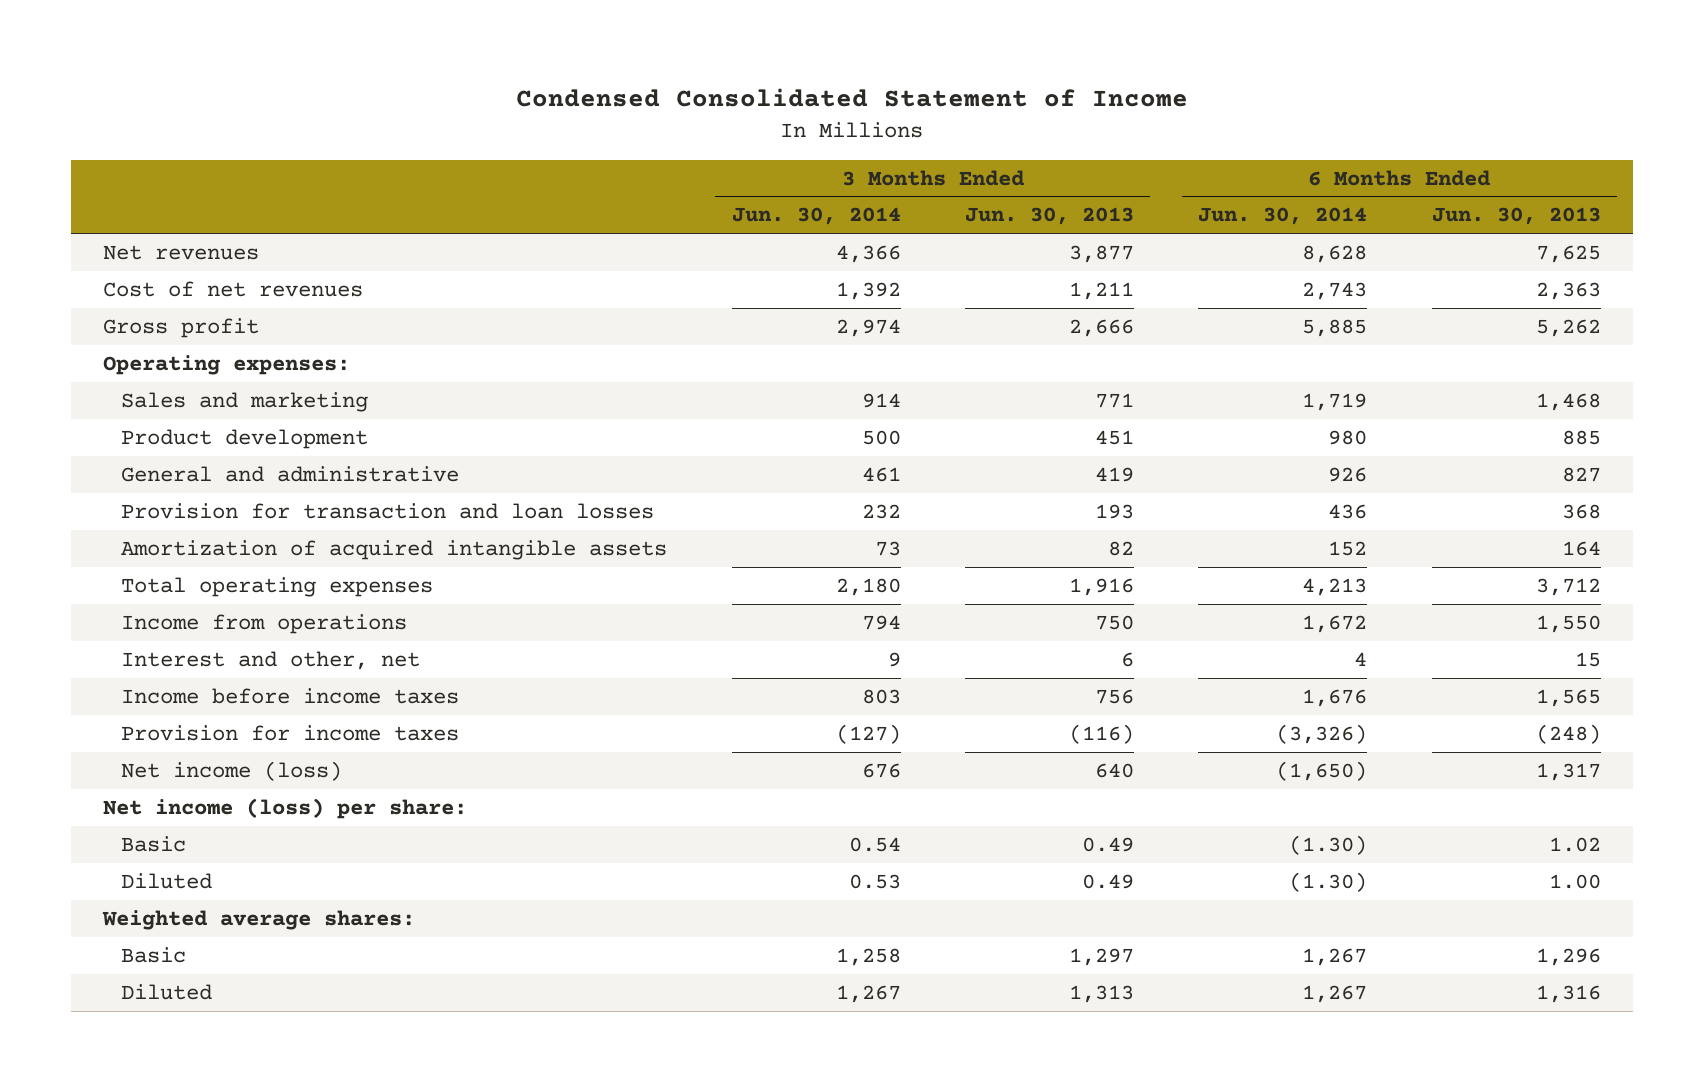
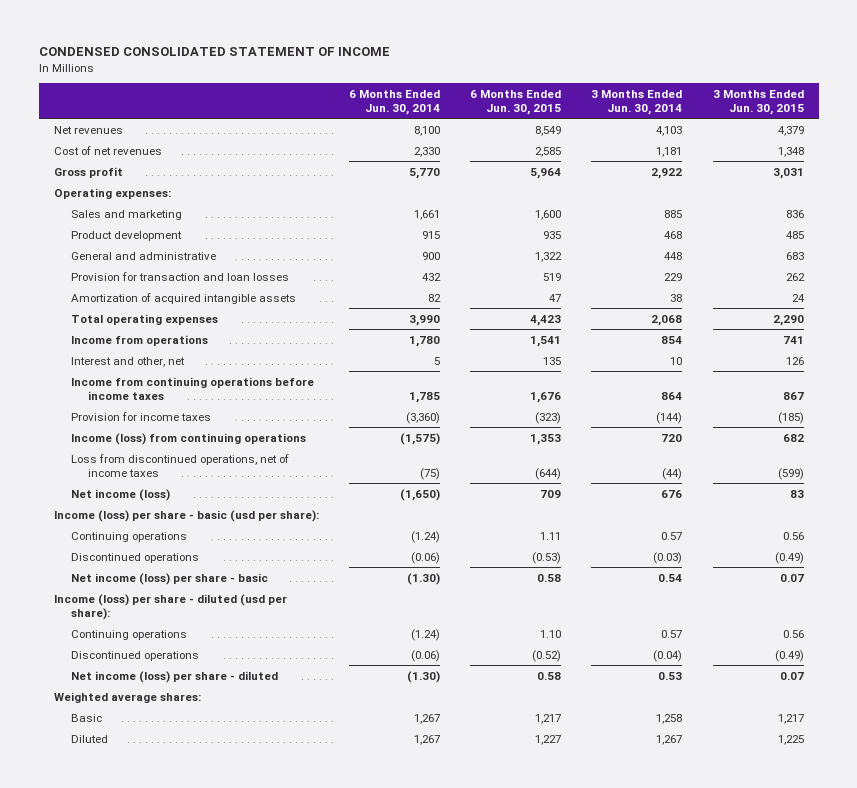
- Condensed Consolidated Statement of Income
+ CONDENSED CONSOLIDATED STATEMENT OF INCOME
- | 3 Months Ended Jun. 30, 2014 | 3 Months Ended Jun. 30, 2013 | 6 Months Ended Jun. 30, 2014 | 6 Months Ended Jun. 30, 2013
+ | 6 Months Ended Jun. 30, 2014 | 6 Months Ended Jun. 30, 2015 | 3 Months Ended Jun. 30, 2014 | 3 Months Ended Jun. 30, 2015
- Net revenues | 4,366 | 3,877 | 8,628 | 7,625
- Cost of net revenues | 1,392 | 1,211 | 2,743 | 2,363
- Gross profit | 2,974 | 2,666 | 5,885 | 5,262
+ Net revenues | 8,100 | 8,549 | 4,103 | 4,379
+ Cost of net revenues | 2,330 | 2,585 | 1,181 | 1,348
+ Gross profit | 5,770 | 5,964 | 2,922 | 3,031
- Sales and marketing | 914 | 771 | 1,719 | 1,468
- Product development | 500 | 451 | 980 | 885
- General and administrative | 461 | 419 | 926 | 827
- Provision for transaction and loan losses | 232 | 193 | 436 | 368
- Amortization of acquired intangible assets | 73 | 82 | 152 | 164
- Total operating expenses | 2,180 | 1,916 | 4,213 | 3,712
- Income from operations | 794 | 750 | 1,672 | 1,550
- Interest and other, net | 9 | 6 | 4 | 15
- Income before income taxes | 803 | 756 | 1,676 | 1,565
- Provision for income taxes | (127) | (116) | (3,326) | (248)
+ Sales and marketing | 1,661 | 1,600 | 885 | 836
+ Product development | 915 | 935 | 468 | 485
+ General and administrative | 900 | 1,322 | 448 | 683
+ Provision for transaction and loan losses | 432 | 519 | 229 | 262
+ Amortization of acquired intangible assets | 82 | 47 | 38 | 24
+ Total operating expenses | 3,990 | 4,423 | 2,068 | 2,290
+ Income from operations | 1,780 | 1,541 | 854 | 741
+ Interest and other, net | 5 | 135 | 10 | 126
+ Income from continuing operations before income taxes | 1,785 | 1,676 | 864 | 867
+ Provision for income taxes | (3,360) | (323) | (144) | (185)
+ Income (loss) from continuing operations | (1,575) | 1,353 | 720 | 682
+ Loss from discontinued operations, net of income taxes | (75) | (644) | (44) | (599)
- Net income (loss) per share:
- Basic | 0.54 | 0.49 | (1.30) | 1.02
- Diluted | 0.53 | 0.49 | (1.30) | 1.00
+ Income (loss) per share - basic (usd per share):
+ Continuing operations | (1.24) | 1.11 | 0.57 | 0.56
+ Discontinued operations | (0.06) | (0.53) | (0.03) | (0.49)
+ Net income (loss) per share - basic | (1.30) | 0.58 | 0.54 | 0.07
+ Income (loss) per share - diluted (usd per share):
+ Continuing operations | (1.24) | 1.10 | 0.57 | 0.56
+ Discontinued operations | (0.06) | (0.52) | (0.04) | (0.49)
+ Net income (loss) per share - diluted | (1.30) | 0.58 | 0.53 | 0.07

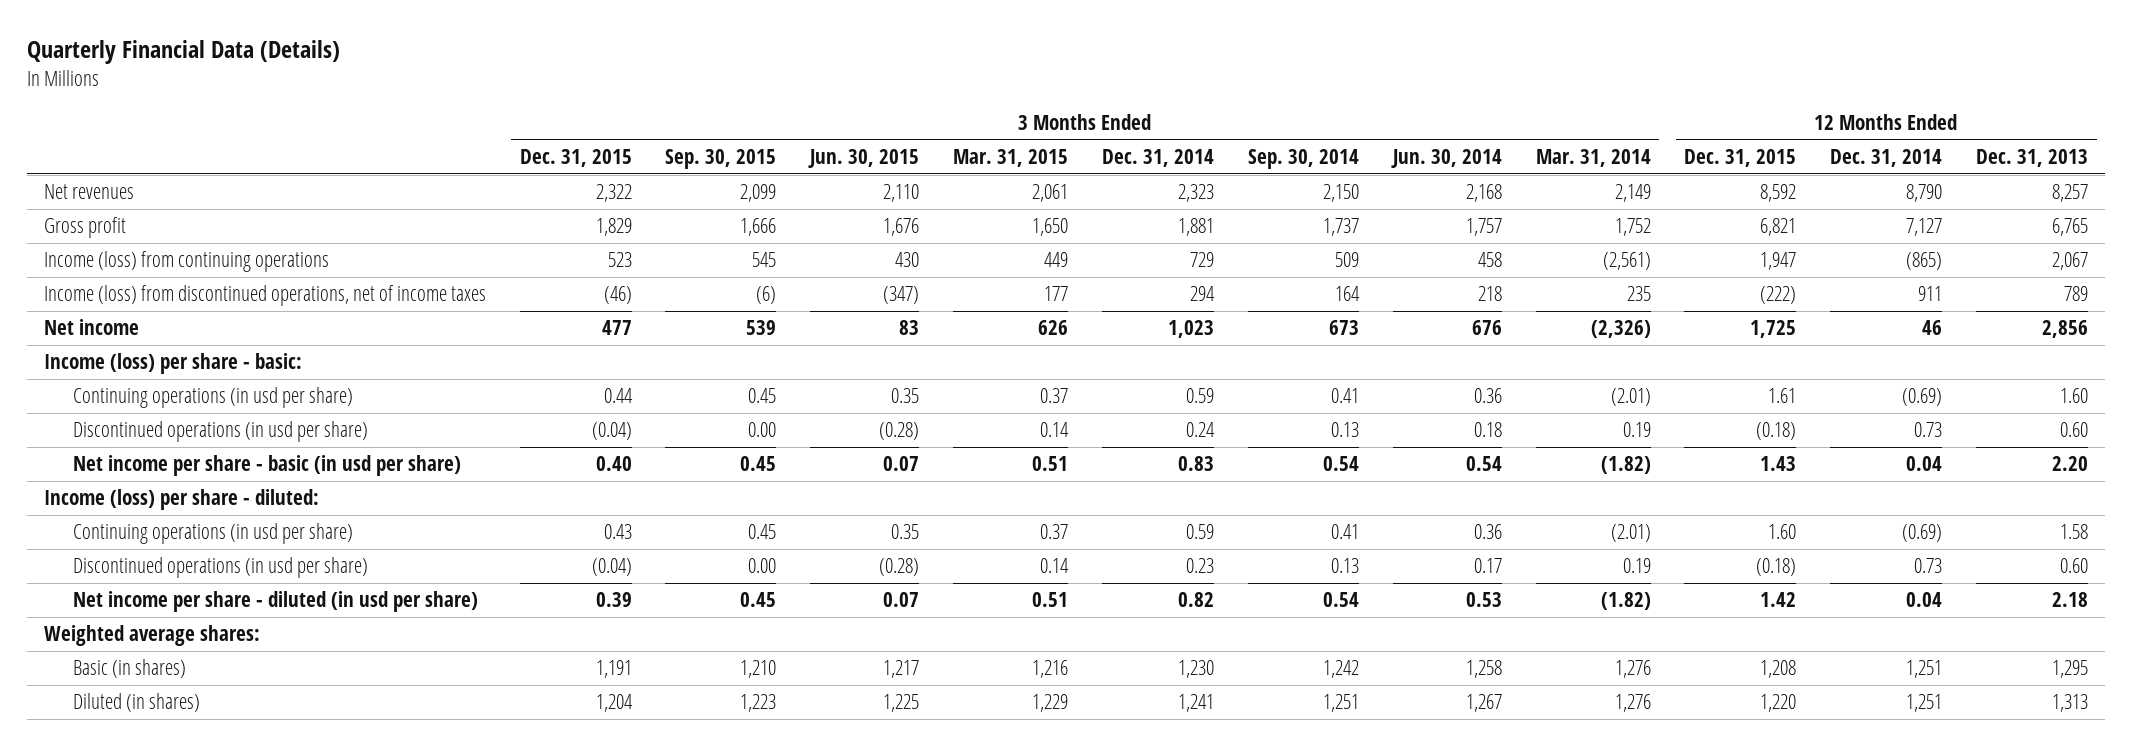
- CONDENSED CONSOLIDATED STATEMENT OF INCOME
+ Quarterly Financial Data (Details)
- | 6 Months Ended Jun. 30, 2014 | 6 Months Ended Jun. 30, 2015 | 3 Months Ended Jun. 30, 2014 | 3 Months Ended Jun. 30, 2015
+ | 3 Months Ended Dec. 31, 2015 | 3 Months Ended Sep. 30, 2015 | 3 Months Ended Jun. 30, 2015 | 3 Months Ended Mar. 31, 2015 | 3 Months Ended Dec. 31, 2014 | 3 Months Ended Sep. 30, 2014 | 3 Months Ended Jun. 30, 2014 | 3 Months Ended Mar. 31, 2014 | 12 Months Ended Dec. 31, 2015 | 12 Months Ended Dec. 31, 2014 | 12 Months Ended Dec. 31, 2013
- Net revenues | 8,100 | 8,549 | 4,103 | 4,379
- Cost of net revenues | 2,330 | 2,585 | 1,181 | 1,348
- Gross profit | 5,770 | 5,964 | 2,922 | 3,031
- Operating expenses:
- Sales and marketing | 1,661 | 1,600 | 885 | 836
- Product development | 915 | 935 | 468 | 485
- General and administrative | 900 | 1,322 | 448 | 683
- Provision for transaction and loan losses | 432 | 519 | 229 | 262
- Amortization of acquired intangible assets | 82 | 47 | 38 | 24
- Total operating expenses | 3,990 | 4,423 | 2,068 | 2,290
- Income from operations | 1,780 | 1,541 | 854 | 741
- Interest and other, net | 5 | 135 | 10 | 126
- Income from continuing operations before income taxes | 1,785 | 1,676 | 864 | 867
- Provision for income taxes | (3,360) | (323) | (144) | (185)
- Income (loss) from continuing operations | (1,575) | 1,353 | 720 | 682
- Loss from discontinued operations, net of income taxes | (75) | (644) | (44) | (599)
- Net income (loss) | (1,650) | 709 | 676 | 83
- Income (loss) per share - basic (usd per share):
- Continuing operations | (1.24) | 1.11 | 0.57 | 0.56
- Discontinued operations | (0.06) | (0.53) | (0.03) | (0.49)
- Net income (loss) per share - basic | (1.30) | 0.58 | 0.54 | 0.07
- Income (loss) per share - diluted (usd per share):
- Continuing operations | (1.24) | 1.10 | 0.57 | 0.56
- Discontinued operations | (0.06) | (0.52) | (0.04) | (0.49)
- Net income (loss) per share - diluted | (1.30) | 0.58 | 0.53 | 0.07
+ Net revenues | 2,322 | 2,099 | 2,110 | 2,061 | 2,323 | 2,150 | 2,168 | 2,149 | 8,592 | 8,790 | 8,257
+ Gross profit | 1,829 | 1,666 | 1,676 | 1,650 | 1,881 | 1,737 | 1,757 | 1,752 | 6,821 | 7,127 | 6,765
+ Income (loss) from continuing operations | 523 | 545 | 430 | 449 | 729 | 509 | 458 | (2,561) | 1,947 | (865) | 2,067
+ Income (loss) from discontinued operations, net of income taxes | (46) | (6) | (347) | 177 | 294 | 164 | 218 | 235 | (222) | 911 | 789
+ Net income | 477 | 539 | 83 | 626 | 1,023 | 673 | 676 | (2,326) | 1,725 | 46 | 2,856
+ Income (loss) per share - basic:
+ Continuing operations (in usd per share) | 0.44 | 0.45 | 0.35 | 0.37 | 0.59 | 0.41 | 0.36 | (2.01) | 1.61 | (0.69) | 1.60
+ Discontinued operations (in usd per share) | (0.04) | 0.00 | (0.28) | 0.14 | 0.24 | 0.13 | 0.18 | 0.19 | (0.18) | 0.73 | 0.60
+ Net income per share - basic (in usd per share) | 0.40 | 0.45 | 0.07 | 0.51 | 0.83 | 0.54 | 0.54 | (1.82) | 1.43 | 0.04 | 2.20
+ Income (loss) per share - diluted:
+ Continuing operations (in usd per share) | 0.43 | 0.45 | 0.35 | 0.37 | 0.59 | 0.41 | 0.36 | (2.01) | 1.60 | (0.69) | 1.58
+ Discontinued operations (in usd per share) | (0.04) | 0.00 | (0.28) | 0.14 | 0.23 | 0.13 | 0.17 | 0.19 | (0.18) | 0.73 | 0.60
+ Net income per share - diluted (in usd per share) | 0.39 | 0.45 | 0.07 | 0.51 | 0.82 | 0.54 | 0.53 | (1.82) | 1.42 | 0.04 | 2.18
- Basic | 1,267 | 1,217 | 1,258 | 1,217
- Diluted | 1,267 | 1,227 | 1,267 | 1,225
+ Basic (in shares) | 1,191 | 1,210 | 1,217 | 1,216 | 1,230 | 1,242 | 1,258 | 1,276 | 1,208 | 1,251 | 1,295
+ Diluted (in shares) | 1,204 | 1,223 | 1,225 | 1,229 | 1,241 | 1,251 | 1,267 | 1,276 | 1,220 | 1,251 | 1,313

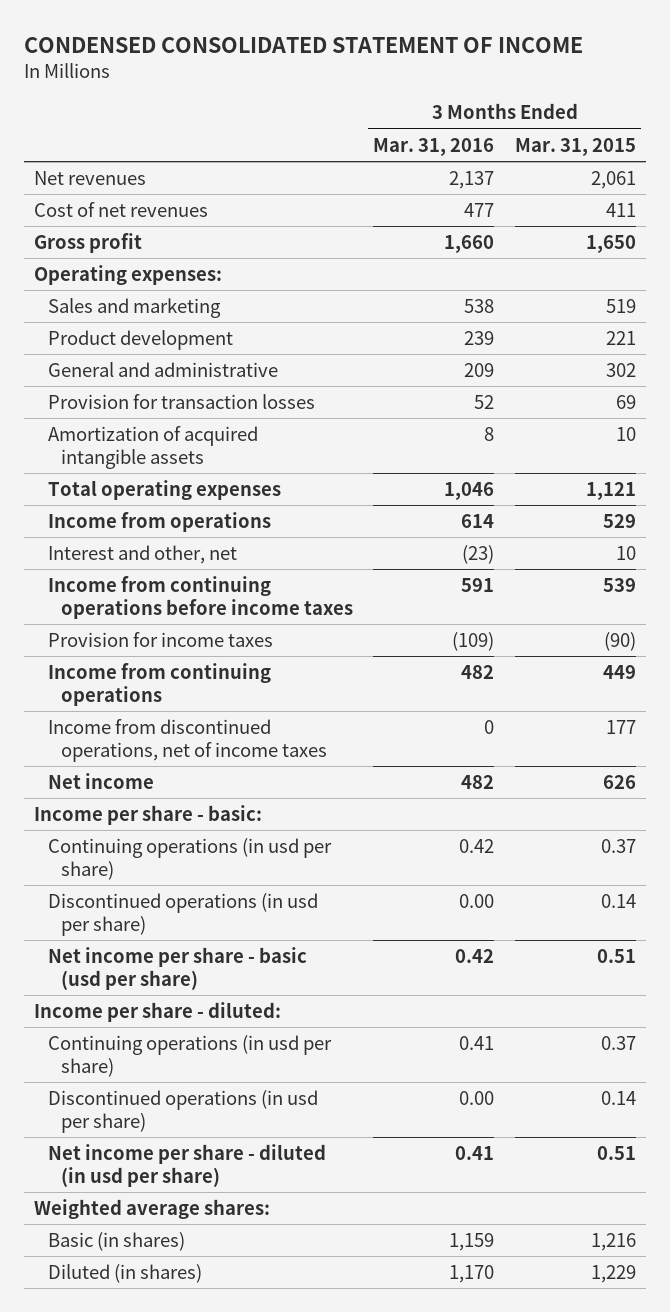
- Quarterly Financial Data (Details)
+ CONDENSED CONSOLIDATED STATEMENT OF INCOME
- | 3 Months Ended Dec. 31, 2015 | 3 Months Ended Sep. 30, 2015 | 3 Months Ended Jun. 30, 2015 | 3 Months Ended Mar. 31, 2015 | 3 Months Ended Dec. 31, 2014 | 3 Months Ended Sep. 30, 2014 | 3 Months Ended Jun. 30, 2014 | 3 Months Ended Mar. 31, 2014 | 12 Months Ended Dec. 31, 2015 | 12 Months Ended Dec. 31, 2014 | 12 Months Ended Dec. 31, 2013
+ | 3 Months Ended Mar. 31, 2016 | 3 Months Ended Mar. 31, 2015
+ Cost of net revenues | 477 | 411
- Income (loss) from continuing operations | 523 | 545 | 430 | 449 | 729 | 509 | 458 | (2,561) | 1,947 | (865) | 2,067
- Income (loss) from discontinued operations, net of income taxes | (46) | (6) | (347) | 177 | 294 | 164 | 218 | 235 | (222) | 911 | 789
+ Operating expenses:
+ Sales and marketing | 538 | 519
+ Product development | 239 | 221
+ General and administrative | 209 | 302
+ Provision for transaction losses | 52 | 69
+ Amortization of acquired intangible assets | 8 | 10
+ Total operating expenses | 1,046 | 1,121
+ Income from operations | 614 | 529
+ Interest and other, net | (23) | 10
+ Income from continuing operations before income taxes | 591 | 539
+ Provision for income taxes | (109) | (90)
+ Income from continuing operations | 482 | 449
+ Income from discontinued operations, net of income taxes | 0 | 177
- Income (loss) per share - basic:
+ Income per share - basic:
- Net income per share - basic (in usd per share) | 0.40 | 0.45 | 0.07 | 0.51 | 0.83 | 0.54 | 0.54 | (1.82) | 1.43 | 0.04 | 2.20
- Income (loss) per share - diluted:
+ Net income per share - basic (usd per share) | 0.42 | 0.51
+ Income per share - diluted:

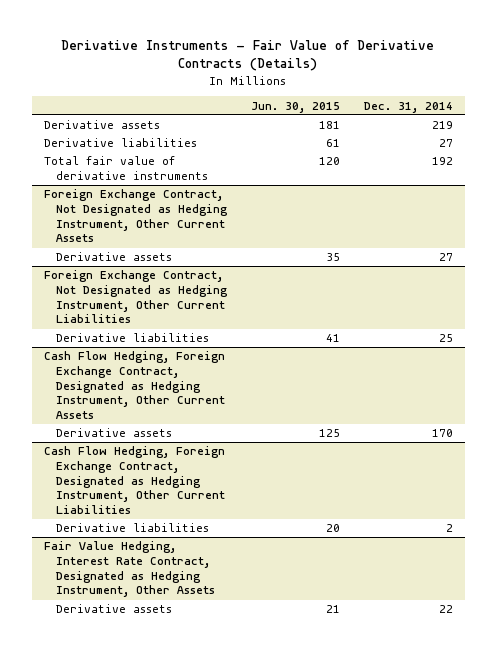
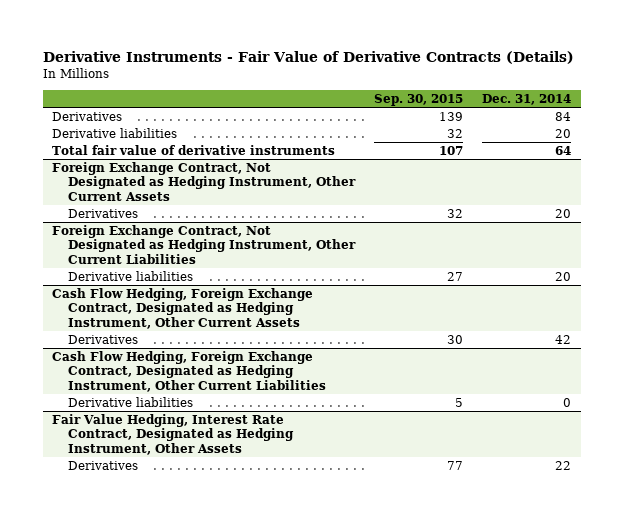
- | Jun. 30, 2015 | Dec. 31, 2014
+ | Sep. 30, 2015 | Dec. 31, 2014
- Derivative assets | 181 | 219
- Derivative liabilities | 61 | 27
- Total fair value of derivative instruments | 120 | 192
+ Derivatives | 139 | 84
+ Derivative liabilities | 32 | 20
+ Total fair value of derivative instruments | 107 | 64
@ Foreign Exchange Contract, Not Designated as Hedging Instrument, Other Current Assets
- Derivative assets | 35 | 27
+ Derivatives | 32 | 20
@ Foreign Exchange Contract, Not Designated as Hedging Instrument, Other Current Liabilities
- Derivative liabilities | 41 | 25
+ Derivative liabilities | 27 | 20
@ Cash Flow Hedging, Foreign Exchange Contract, Designated as Hedging Instrument, Other Current Assets
- Derivative assets | 125 | 170
+ Derivatives | 30 | 42
@ Cash Flow Hedging, Foreign Exchange Contract, Designated as Hedging Instrument, Other Current Liabilities
- Derivative liabilities | 20 | 2
+ Derivative liabilities | 5 | 0
@ Fair Value Hedging, Interest Rate Contract, Designated as Hedging Instrument, Other Assets
- Derivative assets | 21 | 22
+ Derivatives | 77 | 22

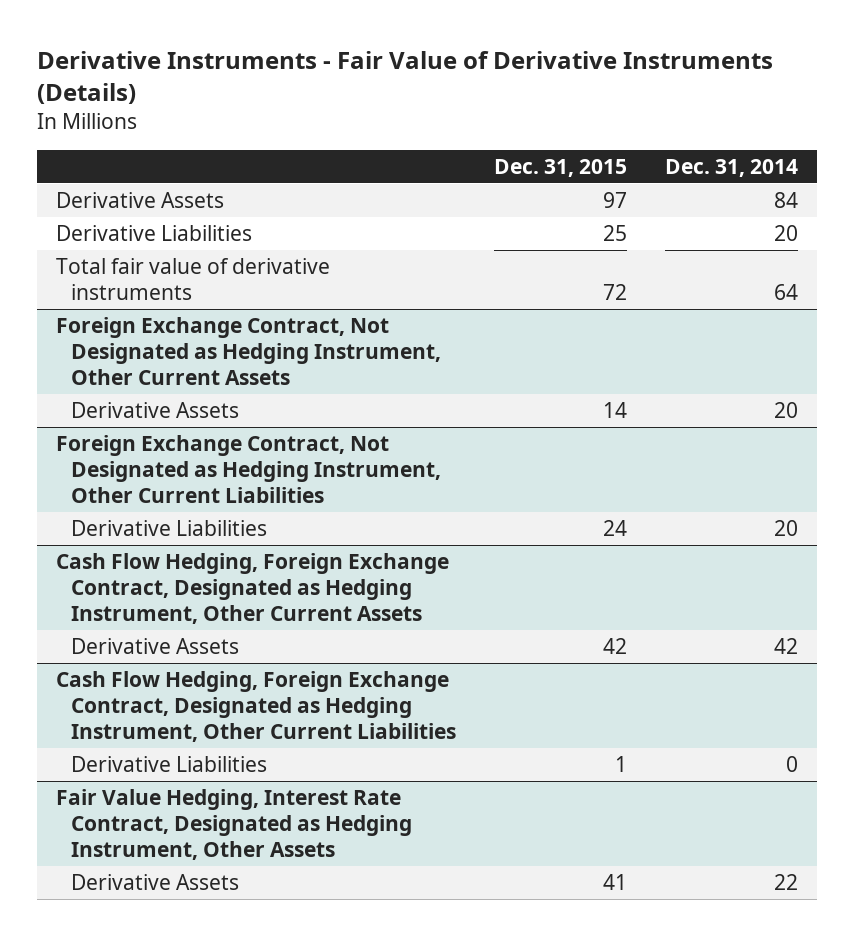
- Derivative Instruments - Fair Value of Derivative Contracts (Details)
+ Derivative Instruments - Fair Value of Derivative Instruments (Details)
- | Sep. 30, 2015 | Dec. 31, 2014
+ | Dec. 31, 2015 | Dec. 31, 2014
- Derivatives | 139 | 84
- Derivative liabilities | 32 | 20
+ Derivative Assets | 97 | 84
+ Derivative Liabilities | 25 | 20
@ Foreign Exchange Contract, Not Designated as Hedging Instrument, Other Current Assets
- Derivatives | 32 | 20
+ Derivative Assets | 14 | 20
@ Foreign Exchange Contract, Not Designated as Hedging Instrument, Other Current Liabilities
- Derivative liabilities | 27 | 20
+ Derivative Liabilities | 24 | 20
@ Cash Flow Hedging, Foreign Exchange Contract, Designated as Hedging Instrument, Other Current Assets
- Derivatives | 30 | 42
+ Derivative Assets | 42 | 42
@ Cash Flow Hedging, Foreign Exchange Contract, Designated as Hedging Instrument, Other Current Liabilities
- Derivative liabilities | 5 | 0
+ Derivative Liabilities | 1 | 0
@ Fair Value Hedging, Interest Rate Contract, Designated as Hedging Instrument, Other Assets
- Derivatives | 77 | 22
+ Derivative Assets | 41 | 22

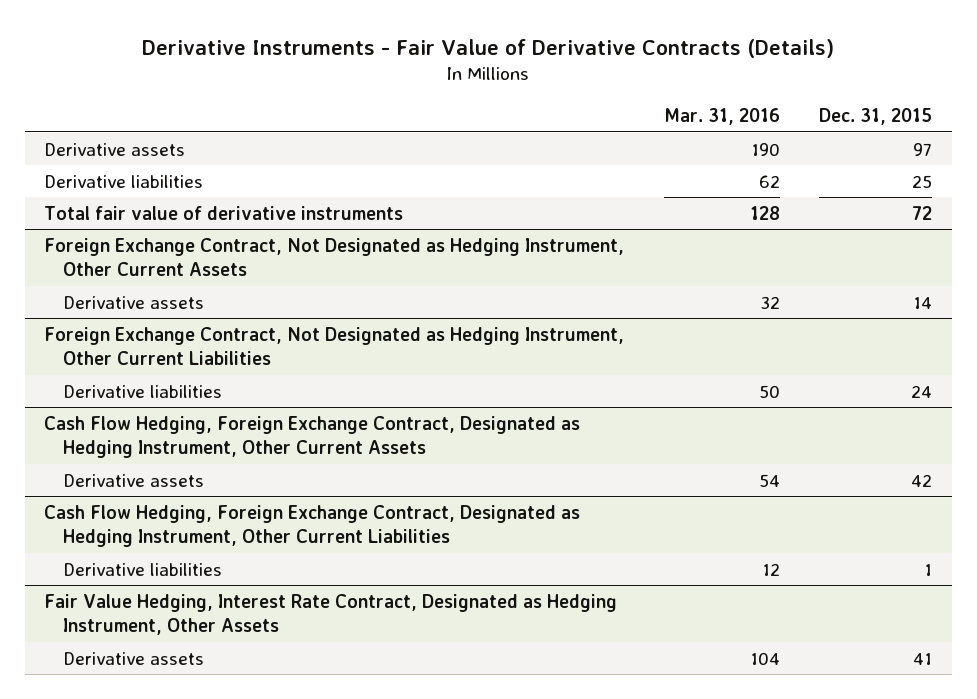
- Derivative Instruments - Fair Value of Derivative Instruments (Details)
+ Derivative Instruments - Fair Value of Derivative Contracts (Details)
- | Dec. 31, 2015 | Dec. 31, 2014
+ | Mar. 31, 2016 | Dec. 31, 2015
- Derivative Assets | 97 | 84
- Derivative Liabilities | 25 | 20
+ Derivative assets | 190 | 97
+ Derivative liabilities | 62 | 25
@ Foreign Exchange Contract, Not Designated as Hedging Instrument, Other Current Assets
- Derivative Assets | 14 | 20
+ Derivative assets | 32 | 14
@ Foreign Exchange Contract, Not Designated as Hedging Instrument, Other Current Liabilities
- Derivative Liabilities | 24 | 20
+ Derivative liabilities | 50 | 24
@ Cash Flow Hedging, Foreign Exchange Contract, Designated as Hedging Instrument, Other Current Assets
- Derivative Assets | 42 | 42
+ Derivative assets | 54 | 42
@ Cash Flow Hedging, Foreign Exchange Contract, Designated as Hedging Instrument, Other Current Liabilities
- Derivative Liabilities | 1 | 0
+ Derivative liabilities | 12 | 1
@ Fair Value Hedging, Interest Rate Contract, Designated as Hedging Instrument, Other Assets
- Derivative Assets | 41 | 22
+ Derivative assets | 104 | 41

